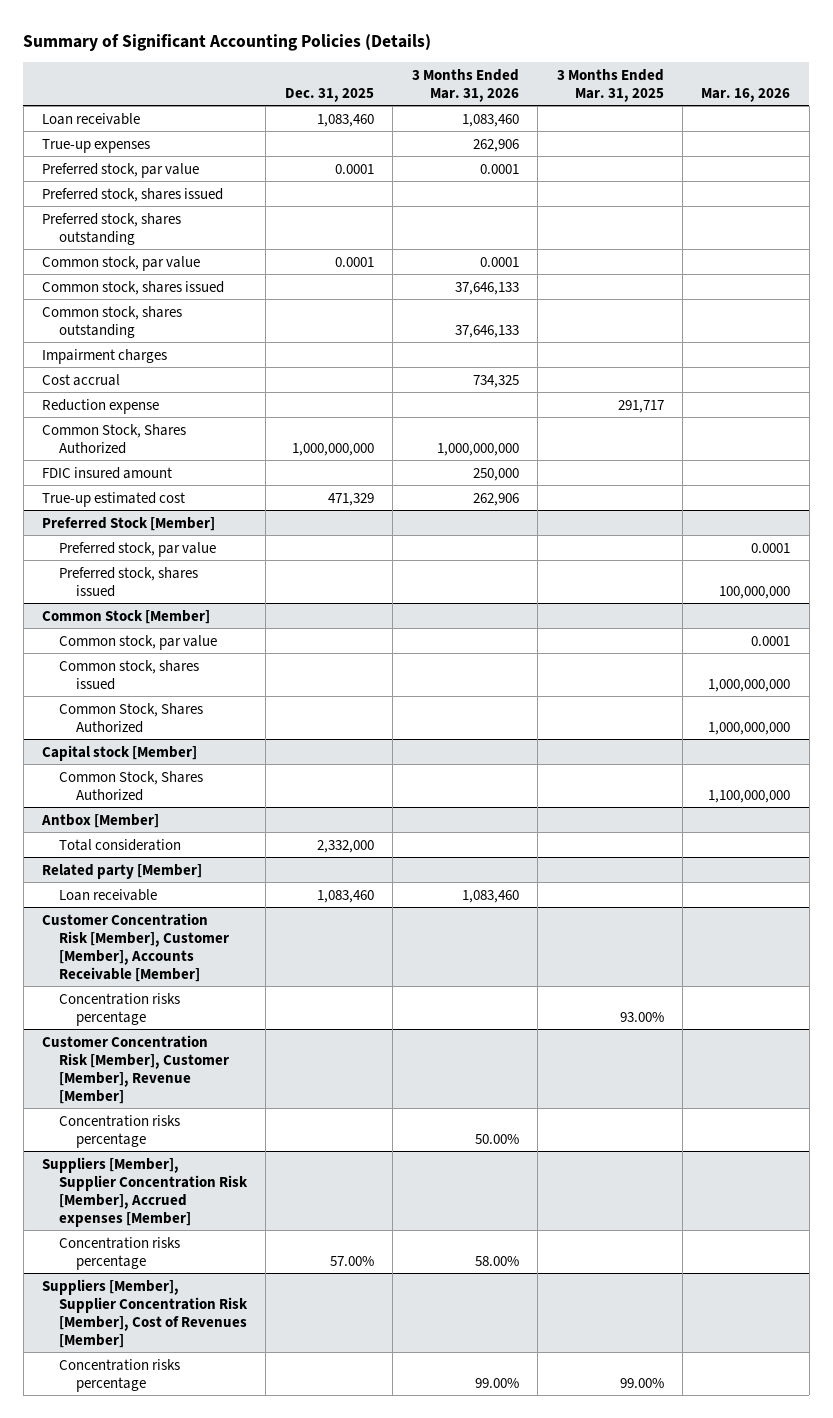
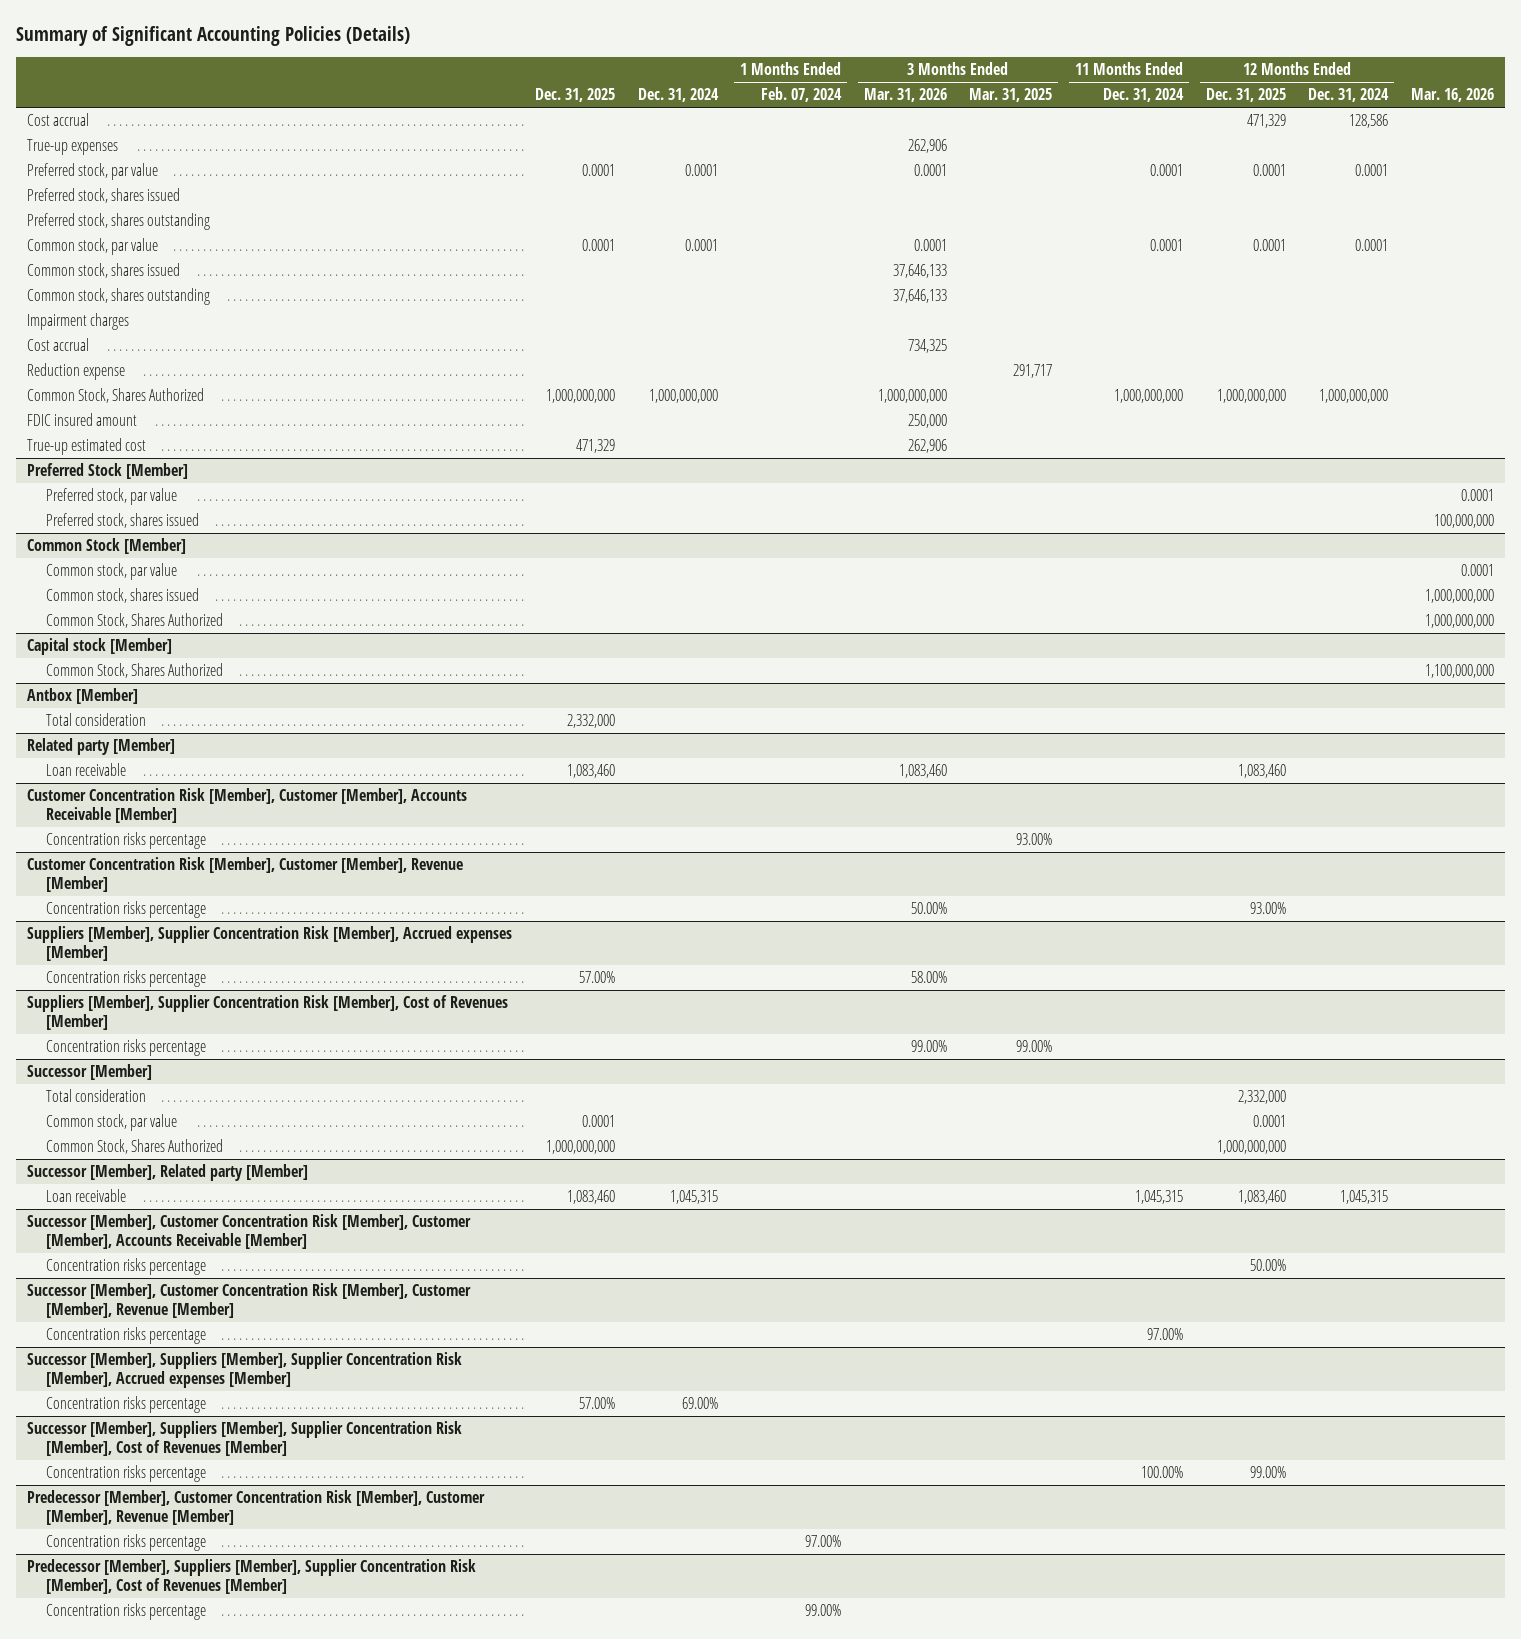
- | Dec. 31, 2025 | 3 Months Ended Mar. 31, 2026 | 3 Months Ended Mar. 31, 2025 | Mar. 16, 2026
+ | Dec. 31, 2025 | Dec. 31, 2024 | 1 Months Ended Feb. 07, 2024 | 3 Months Ended Mar. 31, 2026 | 3 Months Ended Mar. 31, 2025 | 11 Months Ended Dec. 31, 2024 | 12 Months Ended Dec. 31, 2025 | 12 Months Ended Dec. 31, 2024 | Mar. 16, 2026
- Loan receivable | 1,083,460 | 1,083,460 | |
+ Cost accrual | | | | | | | 471,329 | 128,586 |
+ Successor [Member]
+ Total consideration | | | | | | | 2,332,000 | |
+ Common stock, par value | 0.0001 | | | | | | 0.0001 | |
+ Common Stock, Shares Authorized | 1,000,000,000 | | | | | | 1,000,000,000 | |
+ Successor [Member], Related party [Member]
+ Loan receivable | 1,083,460 | 1,045,315 | | | | 1,045,315 | 1,083,460 | 1,045,315 |
+ Successor [Member], Customer Concentration Risk [Member], Customer [Member], Accounts Receivable [Member]
+ Concentration risks percentage | | | | | | | 50.00% | |
+ Successor [Member], Customer Concentration Risk [Member], Customer [Member], Revenue [Member]
+ Concentration risks percentage | | | | | | 97.00% | | |
+ Successor [Member], Suppliers [Member], Supplier Concentration Risk [Member], Accrued expenses [Member]
+ Concentration risks percentage | 57.00% | 69.00% | | | | | | |
+ Successor [Member], Suppliers [Member], Supplier Concentration Risk [Member], Cost of Revenues [Member]
+ Concentration risks percentage | | | | | | 100.00% | 99.00% | |
+ Predecessor [Member], Customer Concentration Risk [Member], Customer [Member], Revenue [Member]
+ Concentration risks percentage | | | 97.00% | | | | | |
+ Predecessor [Member], Suppliers [Member], Supplier Concentration Risk [Member], Cost of Revenues [Member]
+ Concentration risks percentage | | | 99.00% | | | | | |

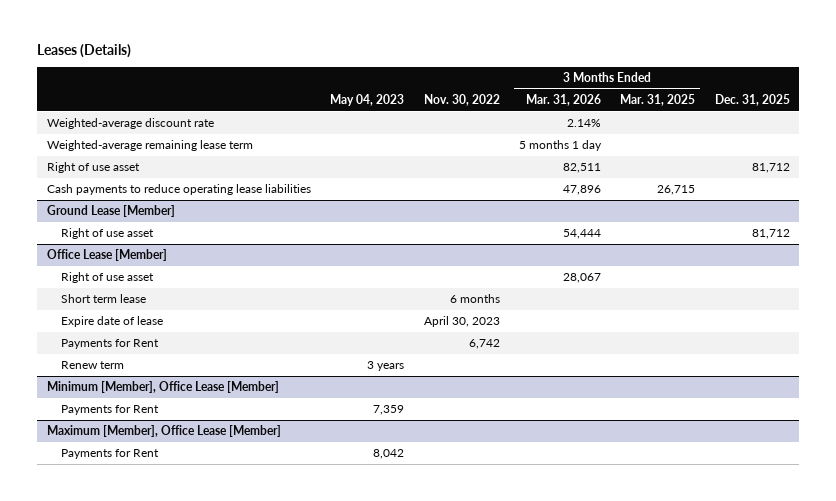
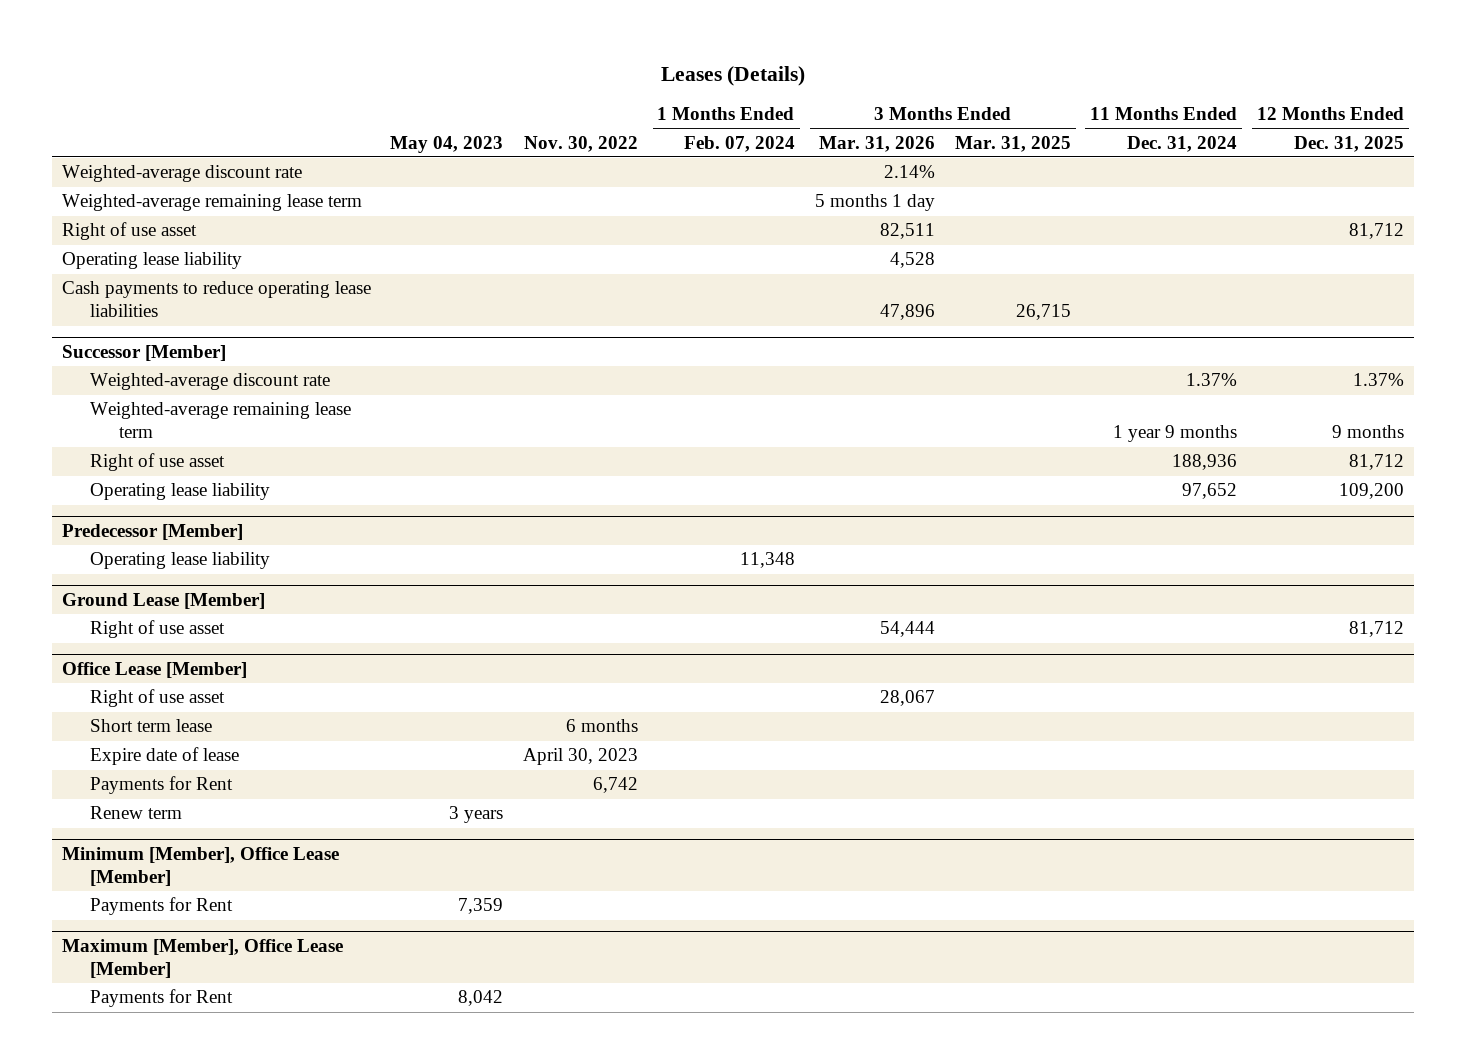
- | May 04, 2023 | Nov. 30, 2022 | 3 Months Ended Mar. 31, 2026 | 3 Months Ended Mar. 31, 2025 | Dec. 31, 2025
+ | May 04, 2023 | Nov. 30, 2022 | 1 Months Ended Feb. 07, 2024 | 3 Months Ended Mar. 31, 2026 | 3 Months Ended Mar. 31, 2025 | 11 Months Ended Dec. 31, 2024 | 12 Months Ended Dec. 31, 2025
+ Operating lease liability | | | | 4,528 | | |
+ Successor [Member]
+ Weighted-average discount rate | | | | | | 1.37% | 1.37%
+ Weighted-average remaining lease term | | | | | | 1 year 9 months | 9 months
+ Right of use asset | | | | | | 188,936 | 81,712
+ Operating lease liability | | | | | | 97,652 | 109,200
+ Predecessor [Member]
+ Operating lease liability | | | 11,348 | | | |

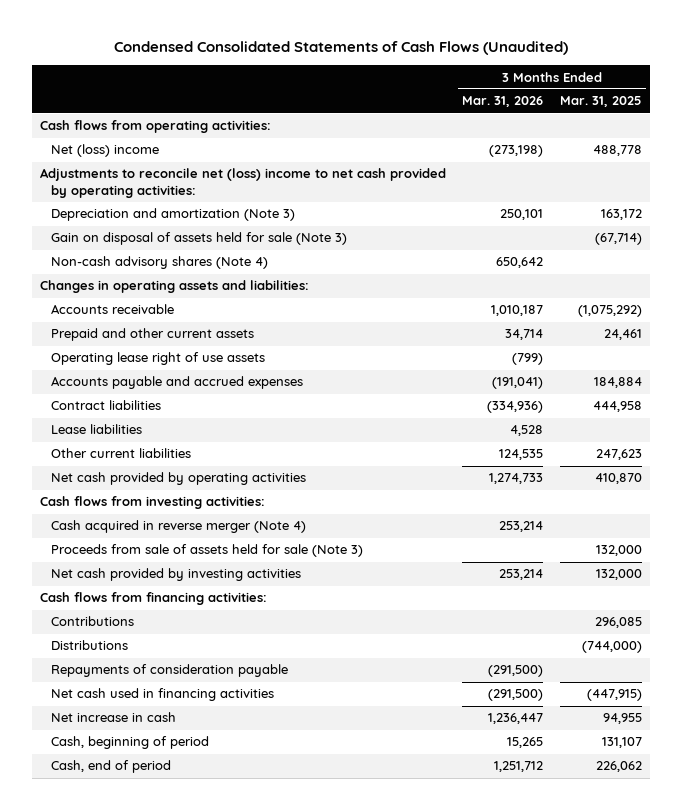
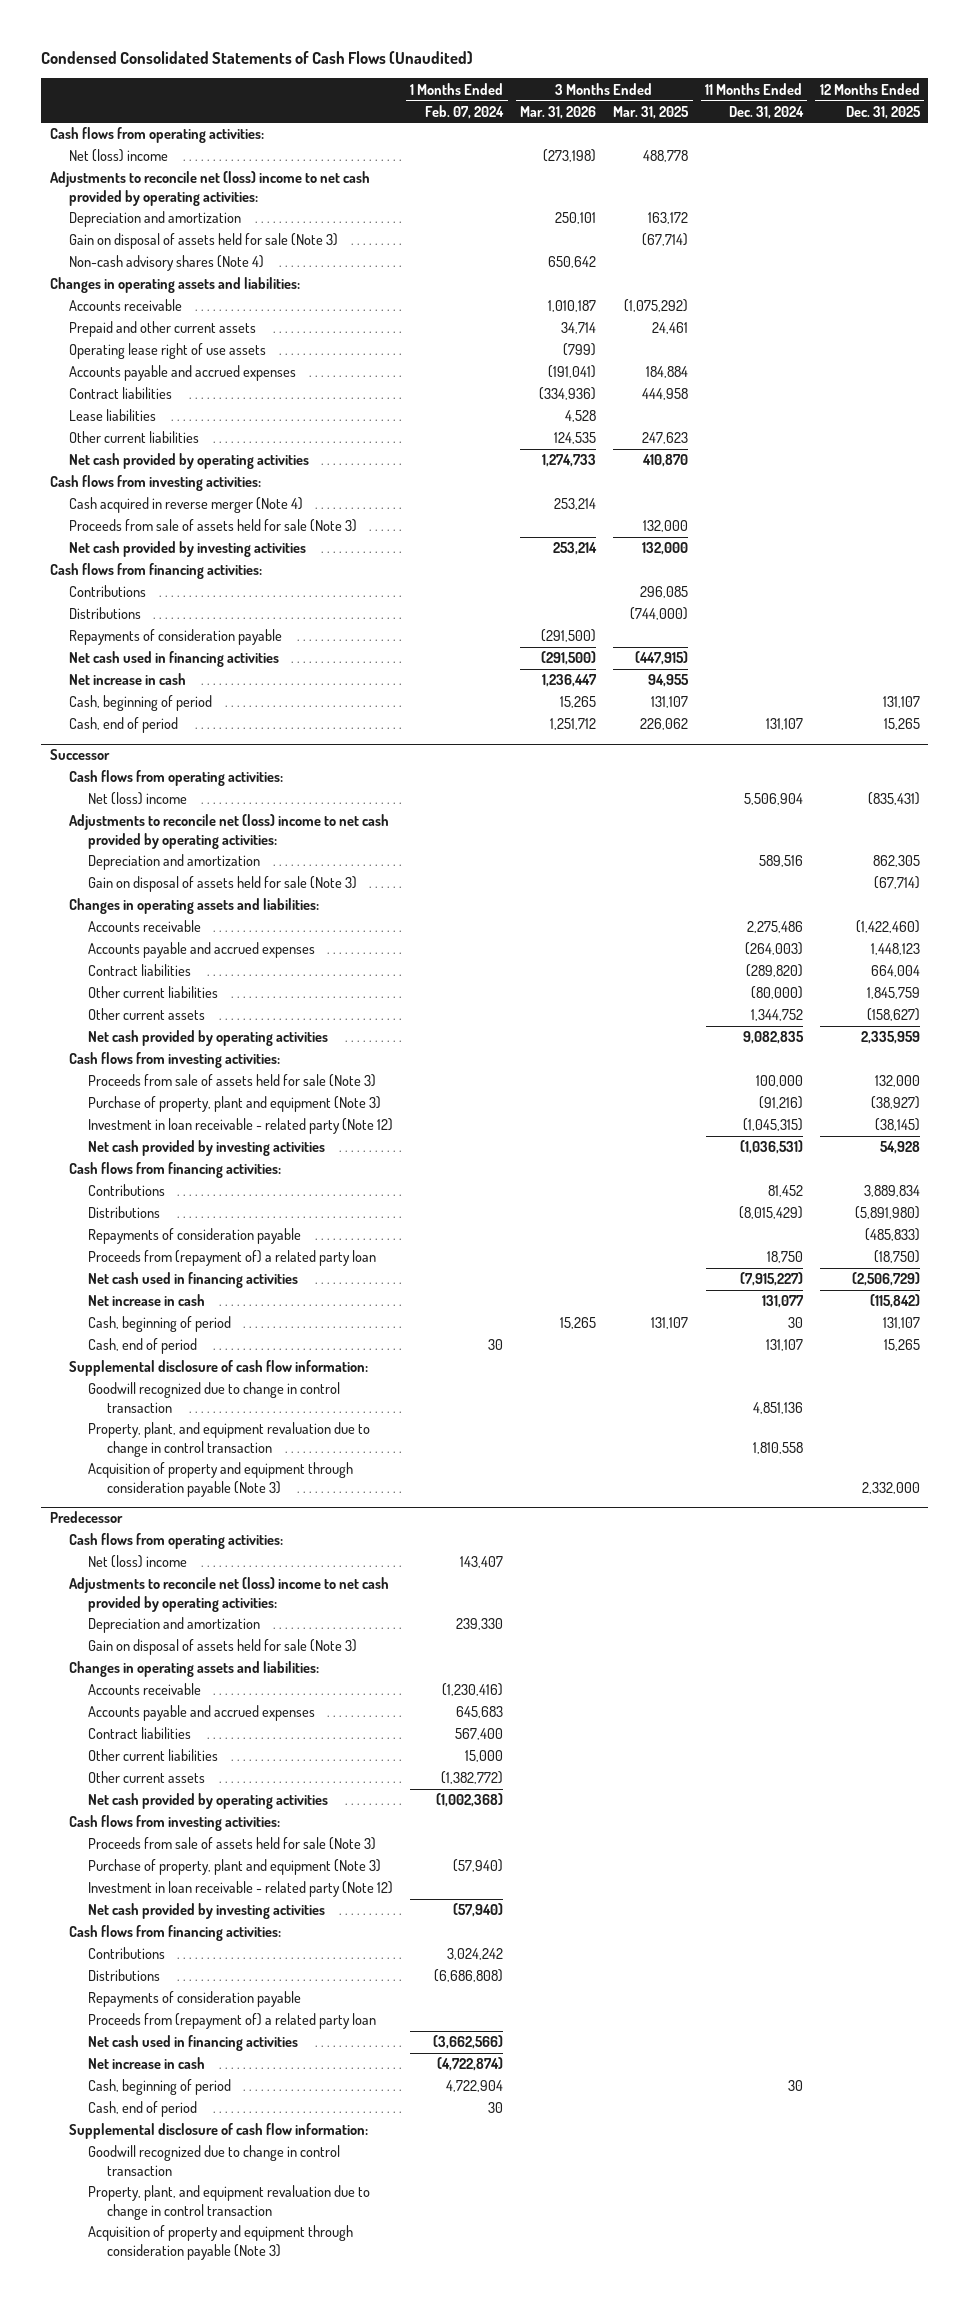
- | 3 Months Ended Mar. 31, 2026 | 3 Months Ended Mar. 31, 2025
+ | 1 Months Ended Feb. 07, 2024 | 3 Months Ended Mar. 31, 2026 | 3 Months Ended Mar. 31, 2025 | 11 Months Ended Dec. 31, 2024 | 12 Months Ended Dec. 31, 2025
- Depreciation and amortization (Note 3) | 250,101 | 163,172
+ Depreciation and amortization | | 250,101 | 163,172 | |
+ Successor
+ Cash flows from operating activities:
+ Net (loss) income | | | | 5,506,904 | (835,431)
+ Adjustments to reconcile net (loss) income to net cash provided by operating activities:
+ Depreciation and amortization | | | | 589,516 | 862,305
+ Gain on disposal of assets held for sale (Note 3) | | | | | (67,714)
+ Changes in operating assets and liabilities:
+ Accounts receivable | | | | 2,275,486 | (1,422,460)
+ Accounts payable and accrued expenses | | | | (264,003) | 1,448,123
+ Contract liabilities | | | | (289,820) | 664,004
+ Other current liabilities | | | | (80,000) | 1,845,759
+ Other current assets | | | | 1,344,752 | (158,627)
+ Net cash provided by operating activities | | | | 9,082,835 | 2,335,959
+ Cash flows from investing activities:
+ Proceeds from sale of assets held for sale (Note 3) | | | | 100,000 | 132,000
+ Purchase of property, plant and equipment (Note 3) | | | | (91,216) | (38,927)
+ Investment in loan receivable - related party (Note 12) | | | | (1,045,315) | (38,145)
+ Net cash provided by investing activities | | | | (1,036,531) | 54,928
+ Cash flows from financing activities:
+ Contributions | | | | 81,452 | 3,889,834
+ Distributions | | | | (8,015,429) | (5,891,980)
+ Repayments of consideration payable | | | | | (485,833)
+ Proceeds from (repayment of) a related party loan | | | | 18,750 | (18,750)
+ Net cash used in financing activities | | | | (7,915,227) | (2,506,729)
+ Net increase in cash | | | | 131,077 | (115,842)
+ Cash, beginning of period | | 15,265 | 131,107 | 30 | 131,107
+ Cash, end of period | 30 | | | 131,107 | 15,265
+ Supplemental disclosure of cash flow information:
+ Goodwill recognized due to change in control transaction | | | | 4,851,136 |
+ Property, plant, and equipment revaluation due to change in control transaction | | | | 1,810,558 |
+ Acquisition of property and equipment through consideration payable (Note 3) | | | | | 2,332,000
+ Predecessor
+ Cash flows from operating activities:
+ Net (loss) income | 143,407 | | | |
+ Adjustments to reconcile net (loss) income to net cash provided by operating activities:
+ Depreciation and amortization | 239,330 | | | |
+ Gain on disposal of assets held for sale (Note 3)
+ Changes in operating assets and liabilities:
+ Accounts receivable | (1,230,416) | | | |
+ Accounts payable and accrued expenses | 645,683 | | | |
+ Contract liabilities | 567,400 | | | |
+ Other current liabilities | 15,000 | | | |
+ Other current assets | (1,382,772) | | | |
+ Net cash provided by operating activities | (1,002,368) | | | |
+ Cash flows from investing activities:
+ Proceeds from sale of assets held for sale (Note 3)
+ Purchase of property, plant and equipment (Note 3) | (57,940) | | | |
+ Investment in loan receivable - related party (Note 12)
+ Net cash provided by investing activities | (57,940) | | | |
+ Cash flows from financing activities:
+ Contributions | 3,024,242 | | | |
+ Distributions | (6,686,808) | | | |
+ Repayments of consideration payable
+ Proceeds from (repayment of) a related party loan
+ Net cash used in financing activities | (3,662,566) | | | |
+ Net increase in cash | (4,722,874) | | | |
+ Cash, beginning of period | 4,722,904 | | | 30 |
+ Cash, end of period | 30 | | | |
+ Supplemental disclosure of cash flow information:
+ Goodwill recognized due to change in control transaction
+ Property, plant, and equipment revaluation due to change in control transaction
+ Acquisition of property and equipment through consideration payable (Note 3)

